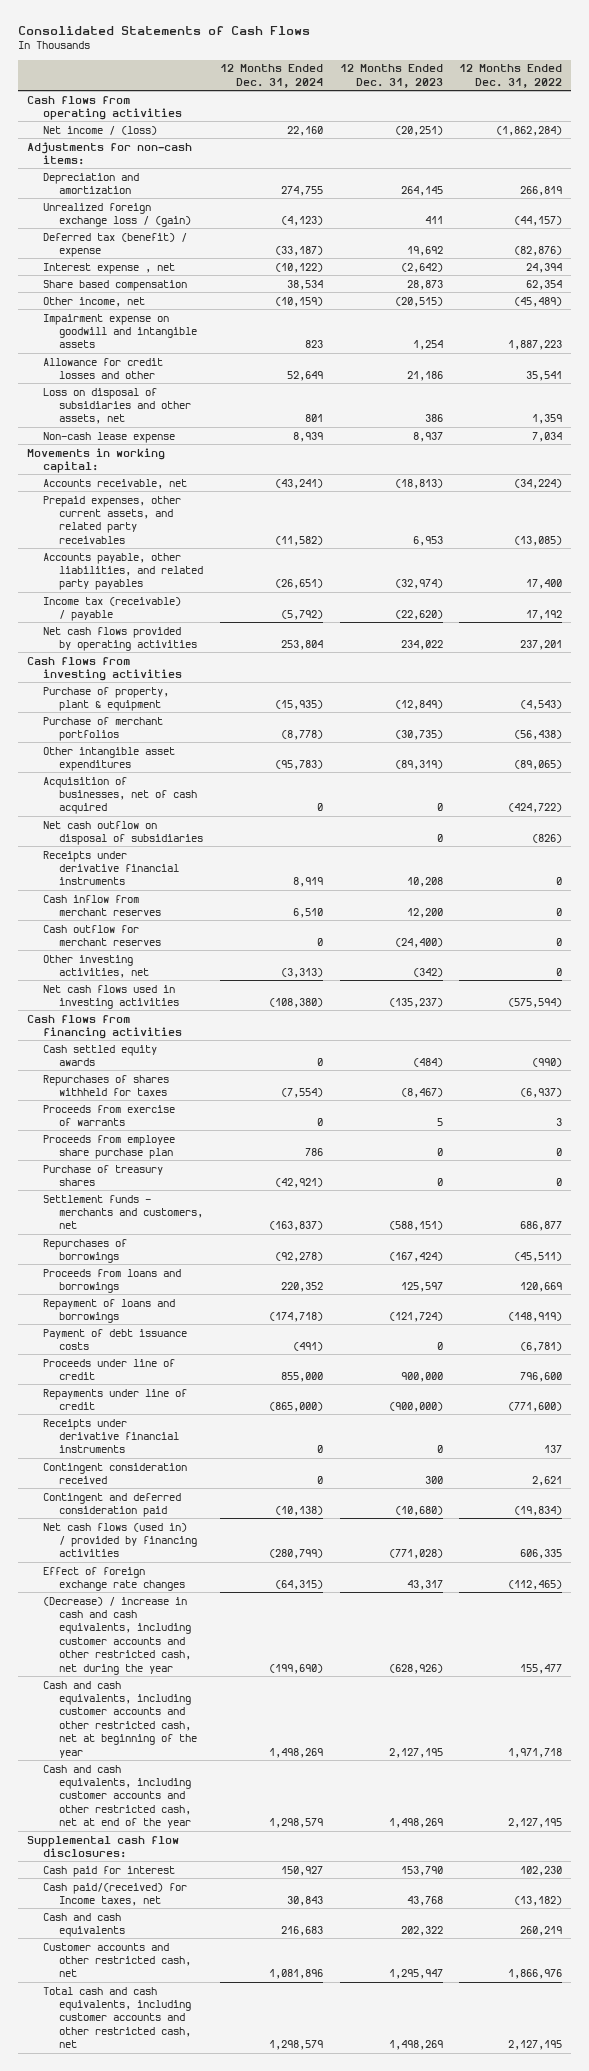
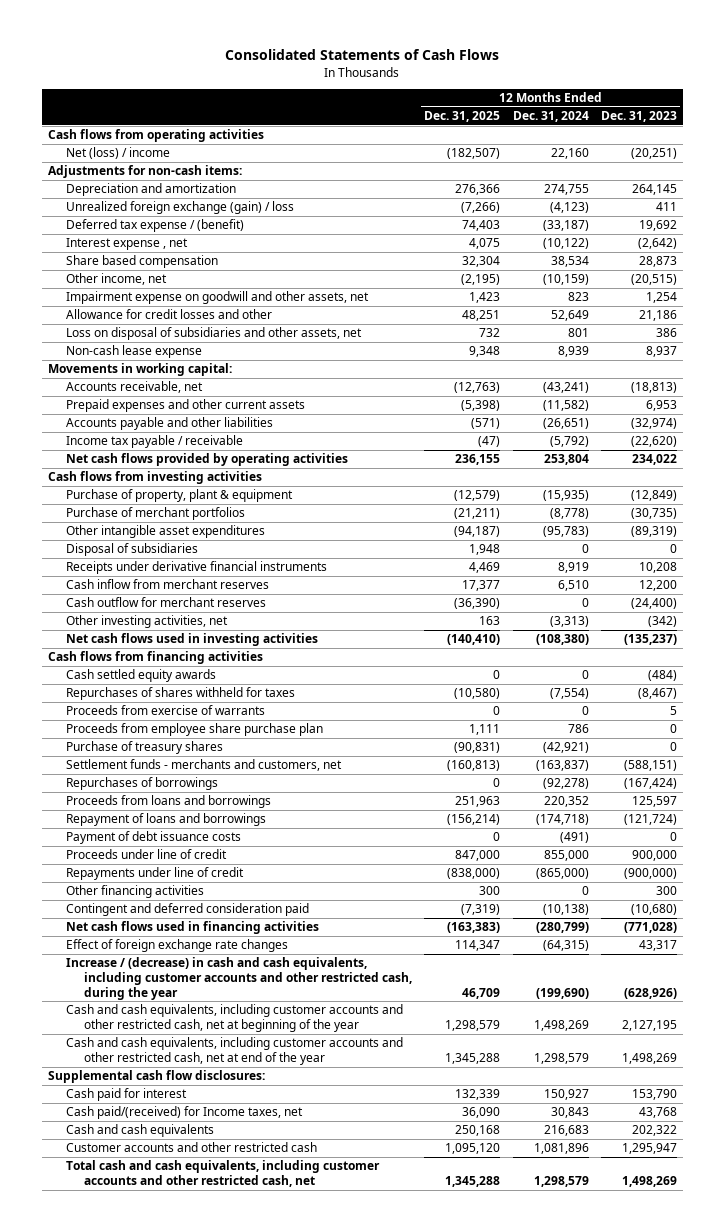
- | 12 Months Ended Dec. 31, 2024 | 12 Months Ended Dec. 31, 2023 | 12 Months Ended Dec. 31, 2022
+ | 12 Months Ended Dec. 31, 2025 | 12 Months Ended Dec. 31, 2024 | 12 Months Ended Dec. 31, 2023
- Net income / (loss) | 22,160 | (20,251) | (1,862,284)
+ Net (loss) / income | (182,507) | 22,160 | (20,251)
- Unrealized foreign exchange loss / (gain) | (4,123) | 411 | (44,157)
- Deferred tax (benefit) / expense | (33,187) | 19,692 | (82,876)
+ Unrealized foreign exchange (gain) / loss | (7,266) | (4,123) | 411
+ Deferred tax expense / (benefit) | 74,403 | (33,187) | 19,692
- Impairment expense on goodwill and intangible assets | 823 | 1,254 | 1,887,223
+ Impairment expense on goodwill and other assets, net | 1,423 | 823 | 1,254
- Prepaid expenses, other current assets, and related party receivables | (11,582) | 6,953 | (13,085)
- Accounts payable, other liabilities, and related party payables | (26,651) | (32,974) | 17,400
- Income tax (receivable) / payable | (5,792) | (22,620) | 17,192
+ Prepaid expenses and other current assets | (5,398) | (11,582) | 6,953
+ Accounts payable and other liabilities | (571) | (26,651) | (32,974)
+ Income tax payable / receivable | (47) | (5,792) | (22,620)
- Acquisition of businesses, net of cash acquired | 0 | 0 | (424,722)
- Net cash outflow on disposal of subsidiaries | | 0 | (826)
+ Disposal of subsidiaries | 1,948 | 0 | 0
- Receipts under derivative financial instruments | 0 | 0 | 137
- Contingent consideration received | 0 | 300 | 2,621
+ Other financing activities | 300 | 0 | 300
- Net cash flows (used in) / provided by financing activities | (280,799) | (771,028) | 606,335
+ Net cash flows used in financing activities | (163,383) | (280,799) | (771,028)
- (Decrease) / increase in cash and cash equivalents, including customer accounts and other restricted cash, net during the year | (199,690) | (628,926) | 155,477
+ Increase / (decrease) in cash and cash equivalents, including customer accounts and other restricted cash, during the year | 46,709 | (199,690) | (628,926)
- Customer accounts and other restricted cash, net | 1,081,896 | 1,295,947 | 1,866,976
+ Customer accounts and other restricted cash | 1,095,120 | 1,081,896 | 1,295,947

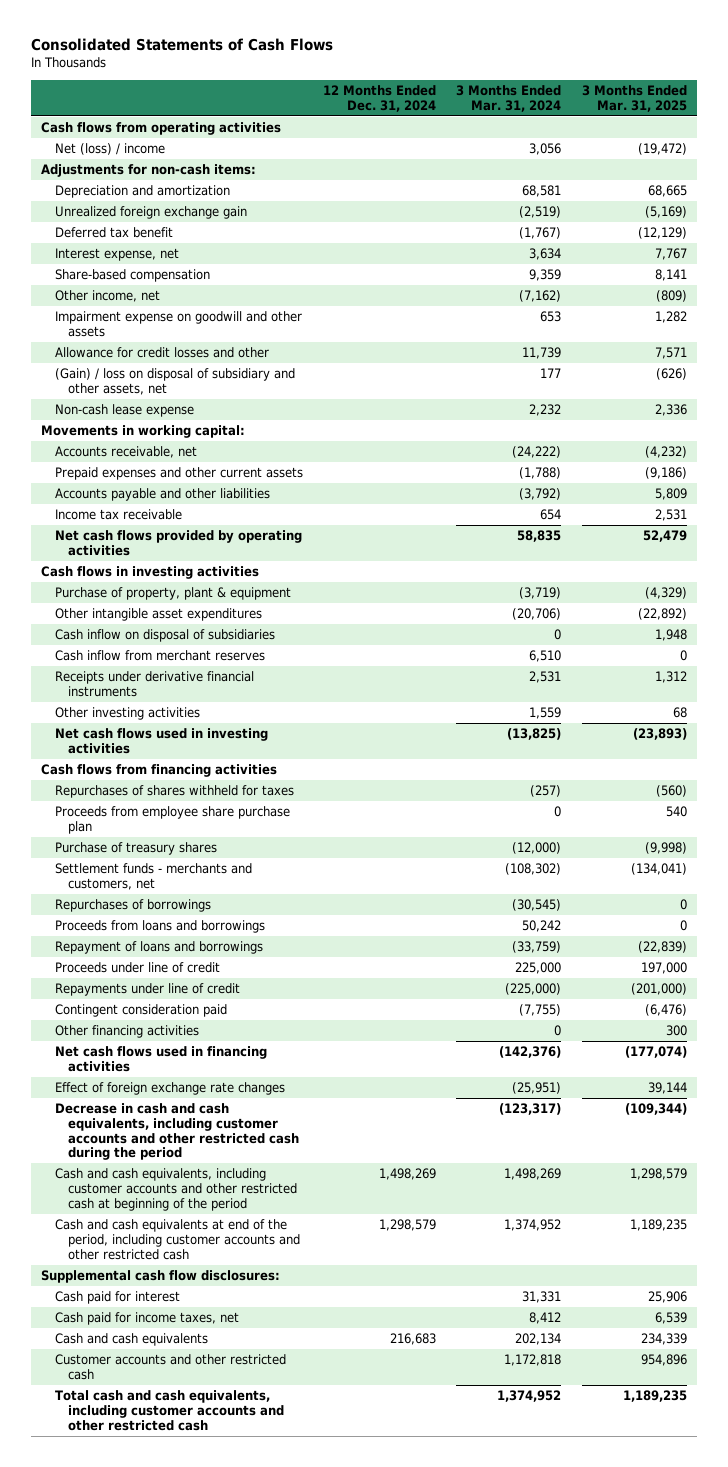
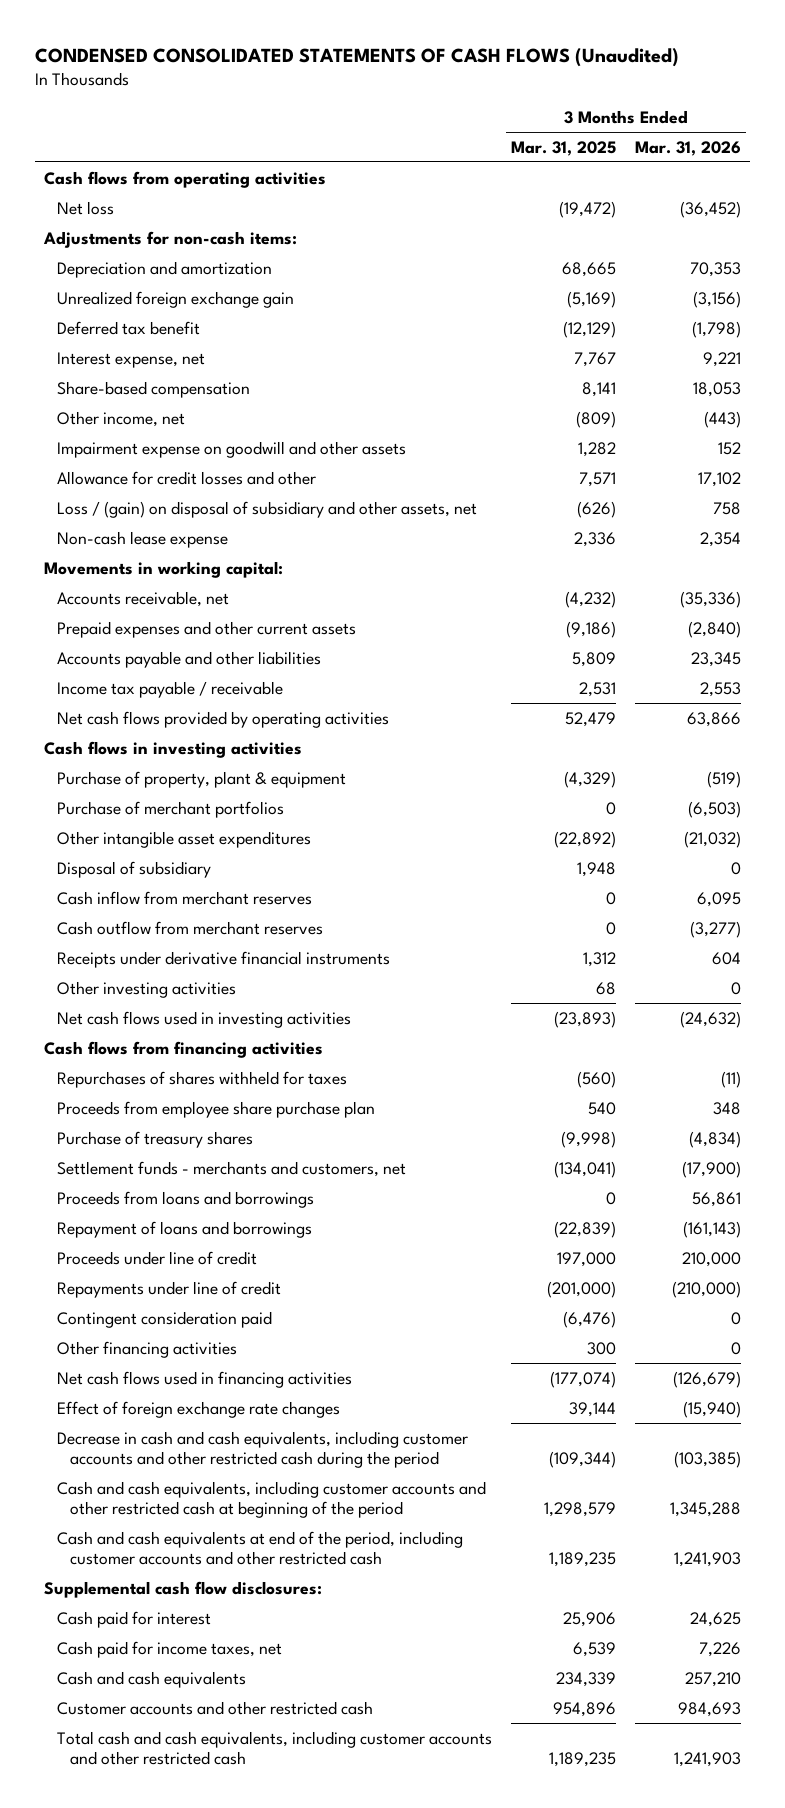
- Consolidated Statements of Cash Flows
+ CONDENSED CONSOLIDATED STATEMENTS OF CASH FLOWS (Unaudited)
- | 12 Months Ended Dec. 31, 2024 | 3 Months Ended Mar. 31, 2024 | 3 Months Ended Mar. 31, 2025
+ | 3 Months Ended Mar. 31, 2025 | 3 Months Ended Mar. 31, 2026
- Net (loss) / income | | 3,056 | (19,472)
+ Net loss | (19,472) | (36,452)
- (Gain) / loss on disposal of subsidiary and other assets, net | | 177 | (626)
+ Loss / (gain) on disposal of subsidiary and other assets, net | (626) | 758
- Income tax receivable | | 654 | 2,531
+ Income tax payable / receivable | 2,531 | 2,553
+ Purchase of merchant portfolios | 0 | (6,503)
- Cash inflow on disposal of subsidiaries | | 0 | 1,948
+ Disposal of subsidiary | 1,948 | 0
+ Cash outflow from merchant reserves | 0 | (3,277)
- Repurchases of borrowings | | (30,545) | 0

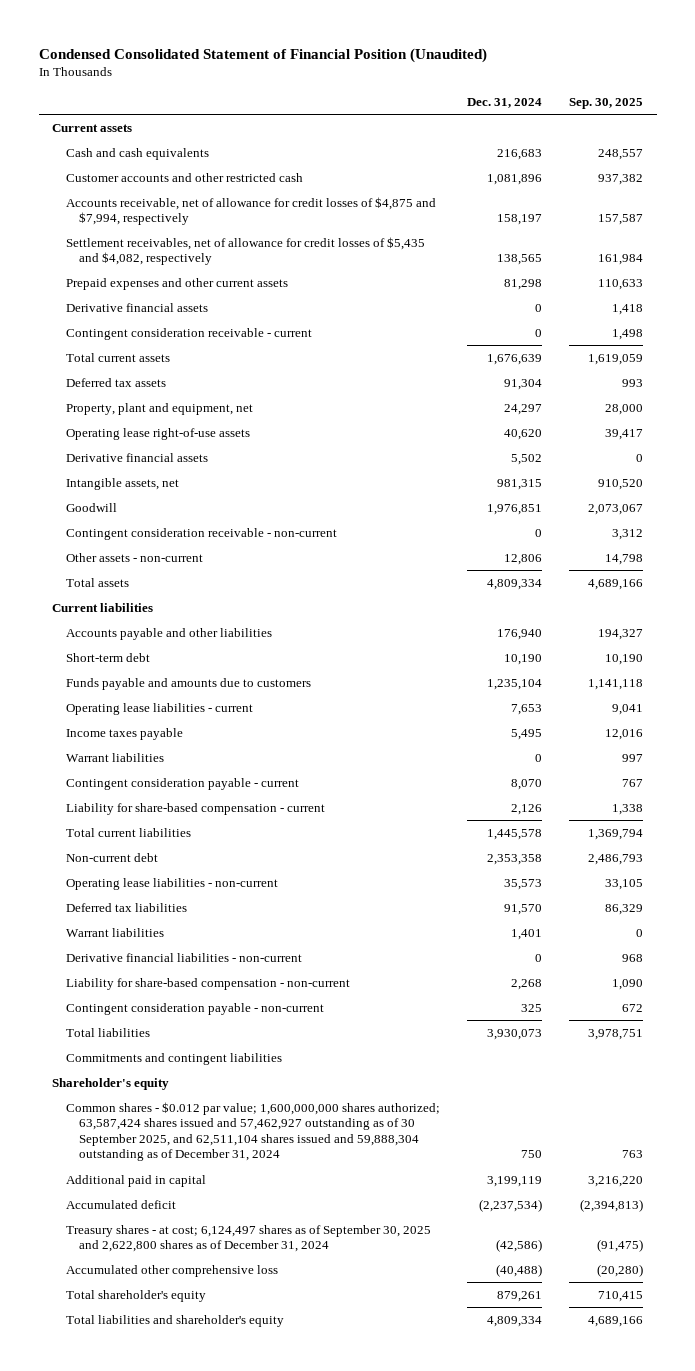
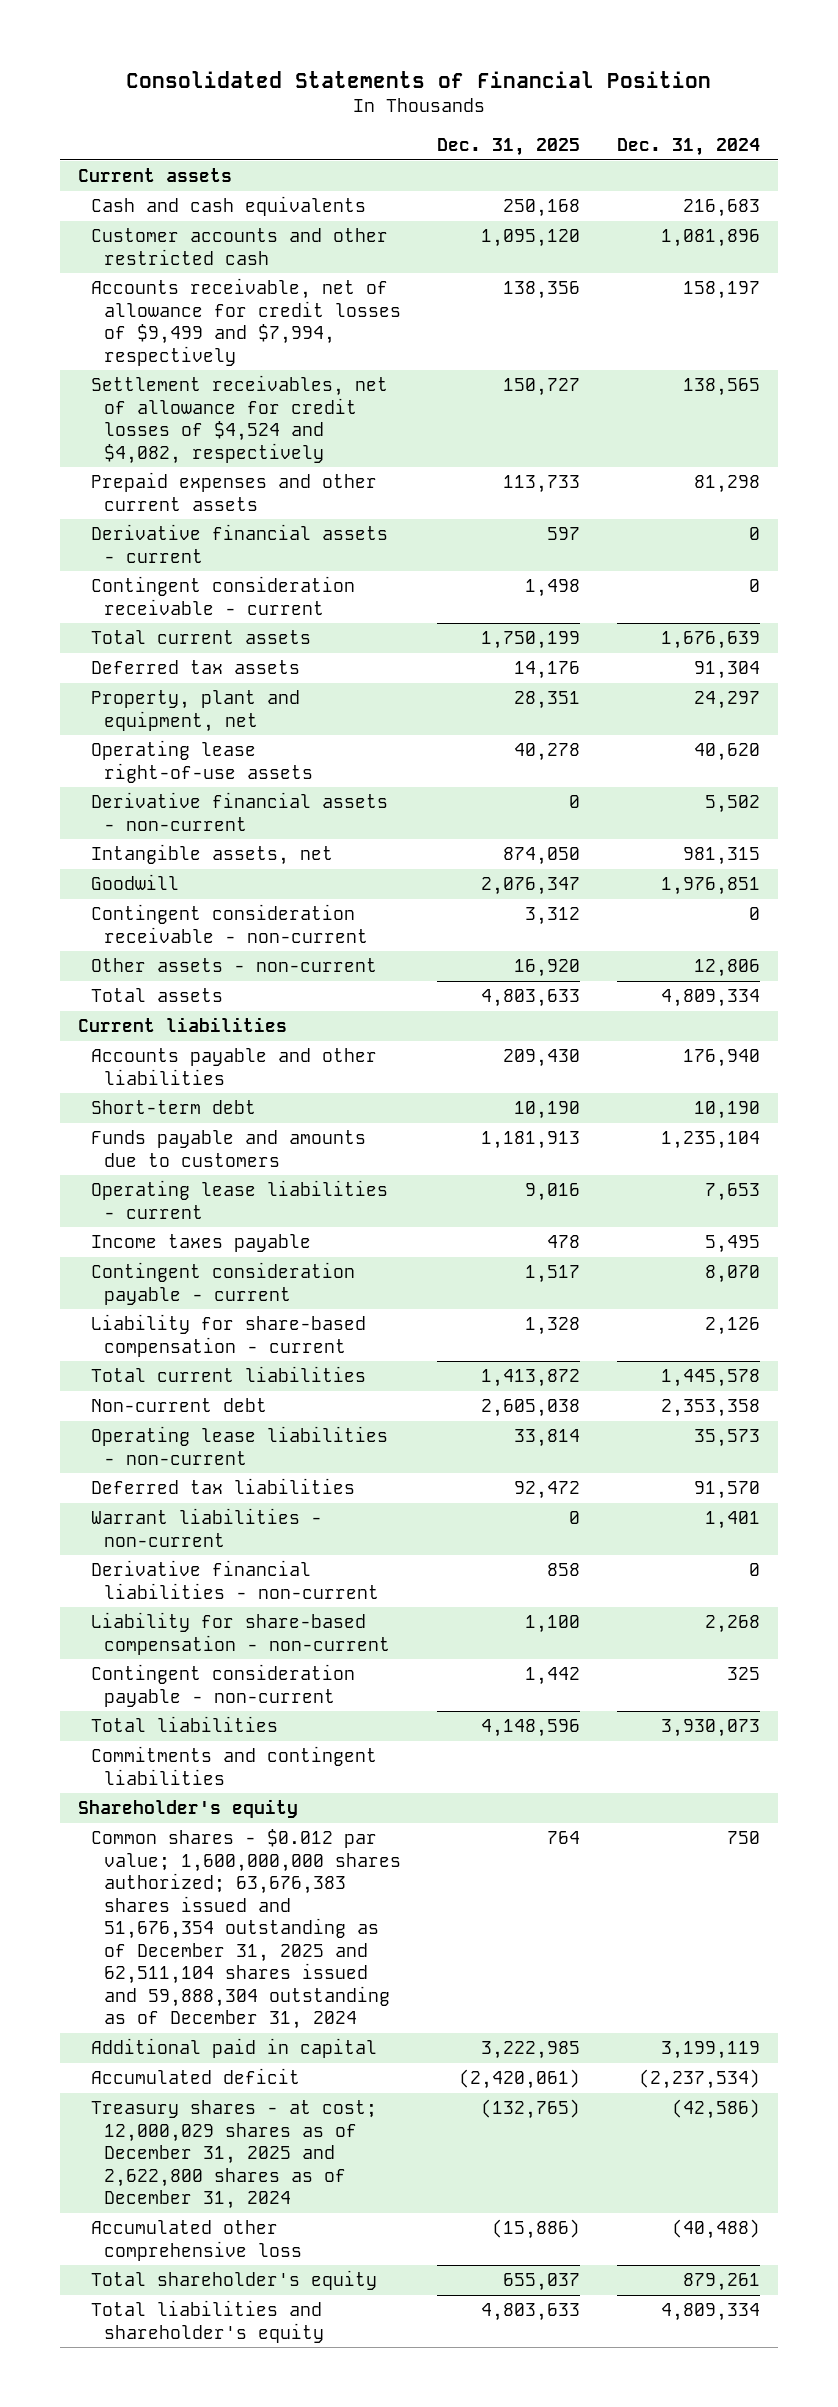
- Condensed Consolidated Statement of Financial Position (Unaudited)
+ Consolidated Statements of Financial Position
- | Dec. 31, 2024 | Sep. 30, 2025
+ | Dec. 31, 2025 | Dec. 31, 2024
- Accounts receivable, net of allowance for credit losses of $4,875 and $7,994, respectively | 158,197 | 157,587
- Settlement receivables, net of allowance for credit losses of $5,435 and $4,082, respectively | 138,565 | 161,984
+ Accounts receivable, net of allowance for credit losses of $9,499 and $7,994, respectively | 138,356 | 158,197
+ Settlement receivables, net of allowance for credit losses of $4,524 and $4,082, respectively | 150,727 | 138,565
- Derivative financial assets | 0 | 1,418
+ Derivative financial assets - current | 597 | 0
- Derivative financial assets | 5,502 | 0
+ Derivative financial assets - non-current | 0 | 5,502
- Warrant liabilities | 0 | 997
- Warrant liabilities | 1,401 | 0
+ Warrant liabilities - non-current | 0 | 1,401
- Common shares - $0.012 par value; 1,600,000,000 shares authorized; 63,587,424 shares issued and 57,462,927 outstanding as of 30 September 2025, and 62,511,104 shares issued and 59,888,304 outstanding as of December 31, 2024 | 750 | 763
+ Common shares - $0.012 par value; 1,600,000,000 shares authorized; 63,676,383 shares issued and 51,676,354 outstanding as of December 31, 2025 and 62,511,104 shares issued and 59,888,304 outstanding as of December 31, 2024 | 764 | 750
- Treasury shares - at cost; 6,124,497 shares as of September 30, 2025 and 2,622,800 shares as of December 31, 2024 | (42,586) | (91,475)
+ Treasury shares - at cost; 12,000,029 shares as of December 31, 2025 and 2,622,800 shares as of December 31, 2024 | (132,765) | (42,586)

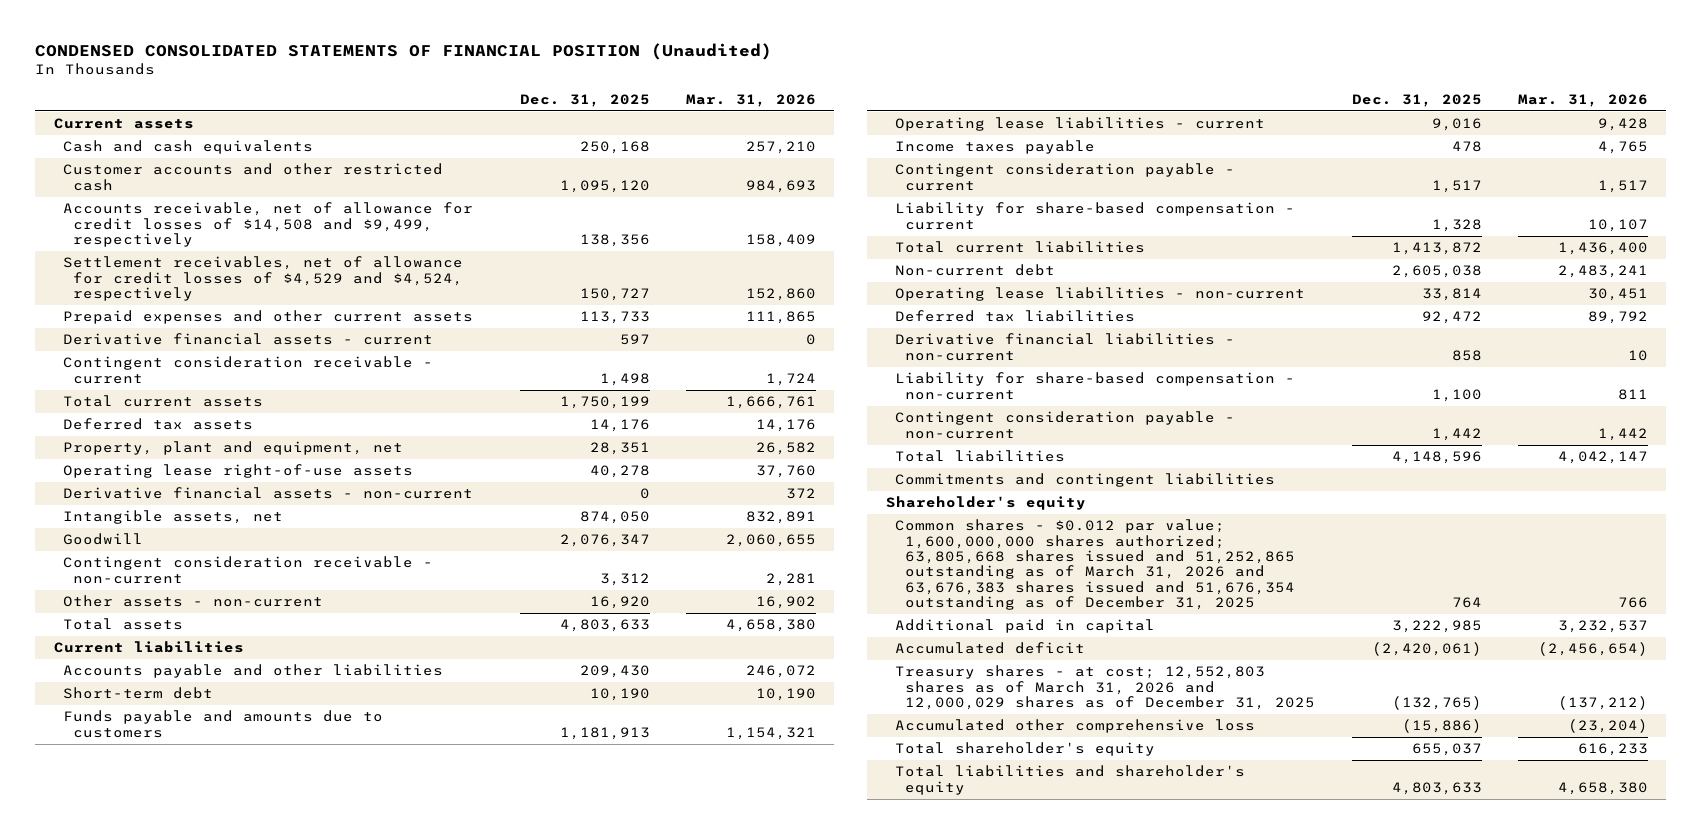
- Consolidated Statements of Financial Position
+ CONDENSED CONSOLIDATED STATEMENTS OF FINANCIAL POSITION (Unaudited)
- | Dec. 31, 2025 | Dec. 31, 2024
+ | Dec. 31, 2025 | Mar. 31, 2026
- Accounts receivable, net of allowance for credit losses of $9,499 and $7,994, respectively | 138,356 | 158,197
- Settlement receivables, net of allowance for credit losses of $4,524 and $4,082, respectively | 150,727 | 138,565
+ Accounts receivable, net of allowance for credit losses of $14,508 and $9,499, respectively | 138,356 | 158,409
+ Settlement receivables, net of allowance for credit losses of $4,529 and $4,524, respectively | 150,727 | 152,860
- Warrant liabilities - non-current | 0 | 1,401
- Common shares - $0.012 par value; 1,600,000,000 shares authorized; 63,676,383 shares issued and 51,676,354 outstanding as of December 31, 2025 and 62,511,104 shares issued and 59,888,304 outstanding as of December 31, 2024 | 764 | 750
+ Common shares - $0.012 par value; 1,600,000,000 shares authorized; 63,805,668 shares issued and 51,252,865 outstanding as of March 31, 2026 and 63,676,383 shares issued and 51,676,354 outstanding as of December 31, 2025 | 764 | 766
- Treasury shares - at cost; 12,000,029 shares as of December 31, 2025 and 2,622,800 shares as of December 31, 2024 | (132,765) | (42,586)
+ Treasury shares - at cost; 12,552,803 shares as of March 31, 2026 and 12,000,029 shares as of December 31, 2025 | (132,765) | (137,212)

